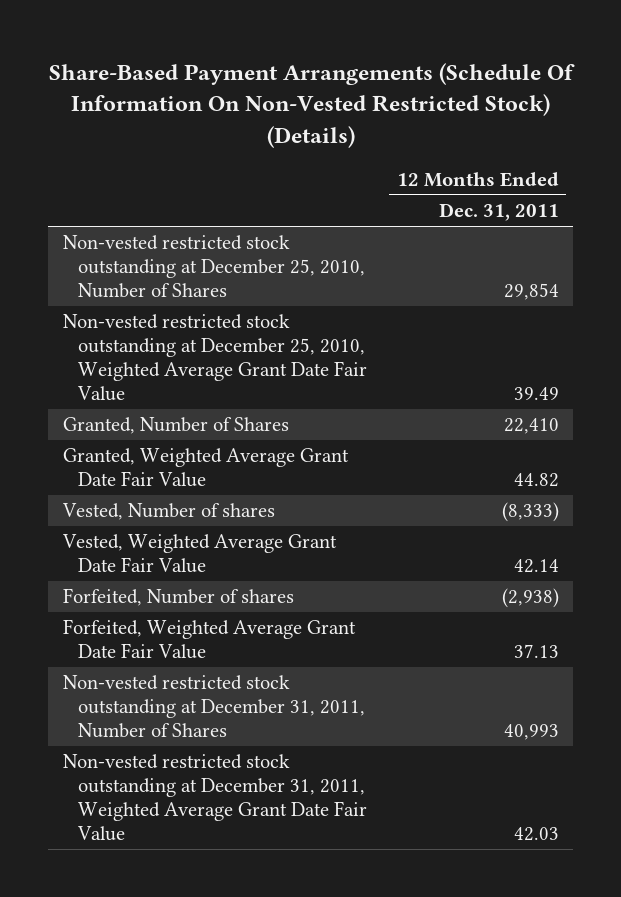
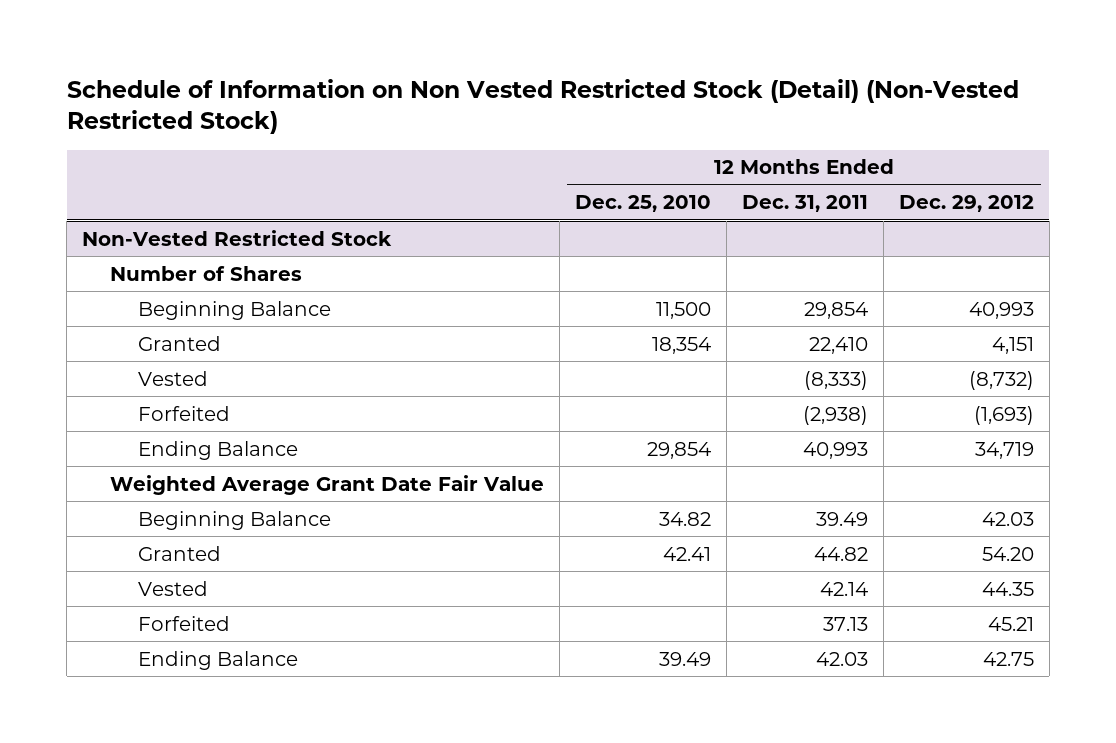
- Share-Based Payment Arrangements (Schedule Of Information On Non-Vested Restricted Stock) (Details)
+ Schedule of Information on Non Vested Restricted Stock (Detail) (Non-Vested Restricted Stock)
- | 12 Months Ended Dec. 31, 2011
+ | 12 Months Ended Dec. 25, 2010 | 12 Months Ended Dec. 31, 2011 | 12 Months Ended Dec. 29, 2012
- Non-vested restricted stock outstanding at December 25, 2010, Number of Shares | 29,854
- Non-vested restricted stock outstanding at December 25, 2010, Weighted Average Grant Date Fair Value | 39.49
- Granted, Number of Shares | 22,410
- Granted, Weighted Average Grant Date Fair Value | 44.82
- Vested, Number of shares | (8,333)
- Vested, Weighted Average Grant Date Fair Value | 42.14
- Forfeited, Number of shares | (2,938)
- Forfeited, Weighted Average Grant Date Fair Value | 37.13
- Non-vested restricted stock outstanding at December 31, 2011, Number of Shares | 40,993
- Non-vested restricted stock outstanding at December 31, 2011, Weighted Average Grant Date Fair Value | 42.03
+ Non-Vested Restricted Stock
+ Number of Shares
+ Beginning Balance | 11,500 | 29,854 | 40,993
+ Granted | 18,354 | 22,410 | 4,151
+ Vested | | (8,333) | (8,732)
+ Forfeited | | (2,938) | (1,693)
+ Ending Balance | 29,854 | 40,993 | 34,719
+ Weighted Average Grant Date Fair Value
+ Beginning Balance | 34.82 | 39.49 | 42.03
+ Granted | 42.41 | 44.82 | 54.20
+ Vested | | 42.14 | 44.35
+ Forfeited | | 37.13 | 45.21
+ Ending Balance | 39.49 | 42.03 | 42.75

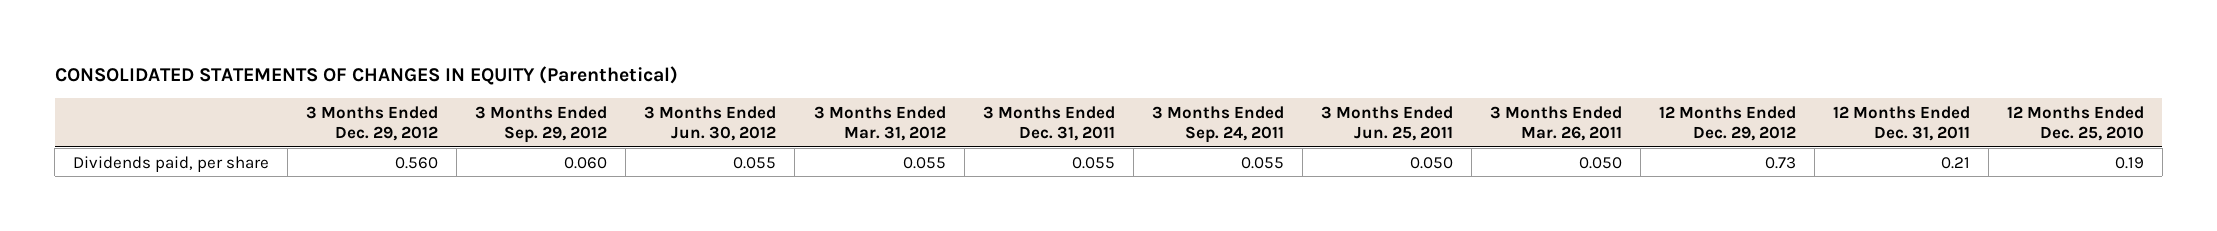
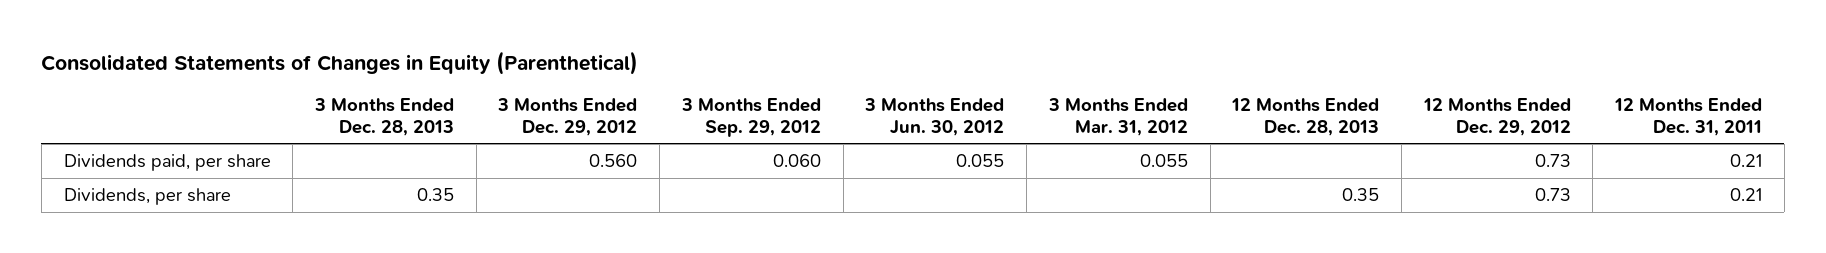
- CONSOLIDATED STATEMENTS OF CHANGES IN EQUITY (Parenthetical)
+ Consolidated Statements of Changes in Equity (Parenthetical)
- | 3 Months Ended Dec. 29, 2012 | 3 Months Ended Sep. 29, 2012 | 3 Months Ended Jun. 30, 2012 | 3 Months Ended Mar. 31, 2012 | 3 Months Ended Dec. 31, 2011 | 3 Months Ended Sep. 24, 2011 | 3 Months Ended Jun. 25, 2011 | 3 Months Ended Mar. 26, 2011 | 12 Months Ended Dec. 29, 2012 | 12 Months Ended Dec. 31, 2011 | 12 Months Ended Dec. 25, 2010
+ | 3 Months Ended Dec. 28, 2013 | 3 Months Ended Dec. 29, 2012 | 3 Months Ended Sep. 29, 2012 | 3 Months Ended Jun. 30, 2012 | 3 Months Ended Mar. 31, 2012 | 12 Months Ended Dec. 28, 2013 | 12 Months Ended Dec. 29, 2012 | 12 Months Ended Dec. 31, 2011
+ Dividends, per share | 0.35 | | | | | 0.35 | 0.73 | 0.21

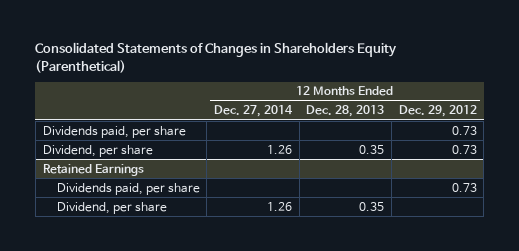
- Consolidated Statements of Changes in Equity (Parenthetical)
+ Consolidated Statements of Changes in Shareholders Equity (Parenthetical)
- | 3 Months Ended Dec. 28, 2013 | 3 Months Ended Dec. 29, 2012 | 3 Months Ended Sep. 29, 2012 | 3 Months Ended Jun. 30, 2012 | 3 Months Ended Mar. 31, 2012 | 12 Months Ended Dec. 28, 2013 | 12 Months Ended Dec. 29, 2012 | 12 Months Ended Dec. 31, 2011
+ | 12 Months Ended Dec. 27, 2014 | 12 Months Ended Dec. 28, 2013 | 12 Months Ended Dec. 29, 2012
- Dividends, per share | 0.35 | | | | | 0.35 | 0.73 | 0.21
+ Dividend, per share | 1.26 | 0.35 | 0.73
+ Retained Earnings
+ Dividends paid, per share | | | 0.73
+ Dividend, per share | 1.26 | 0.35 |

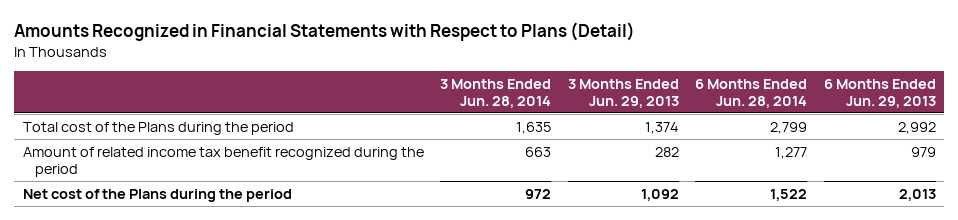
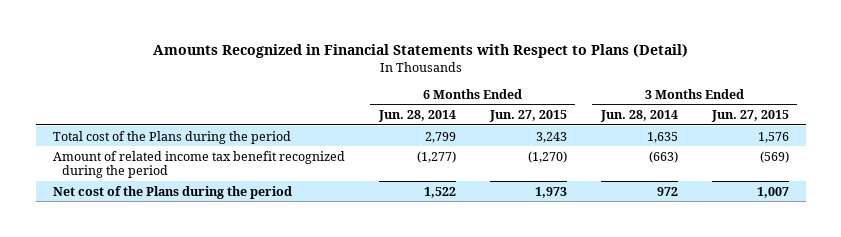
- | 3 Months Ended Jun. 28, 2014 | 3 Months Ended Jun. 29, 2013 | 6 Months Ended Jun. 28, 2014 | 6 Months Ended Jun. 29, 2013
+ | 6 Months Ended Jun. 28, 2014 | 6 Months Ended Jun. 27, 2015 | 3 Months Ended Jun. 28, 2014 | 3 Months Ended Jun. 27, 2015
- Amount of related income tax benefit recognized during the period | 663 | 282 | 1,277 | 979
+ Amount of related income tax benefit recognized during the period | (1,277) | (1,270) | (663) | (569)

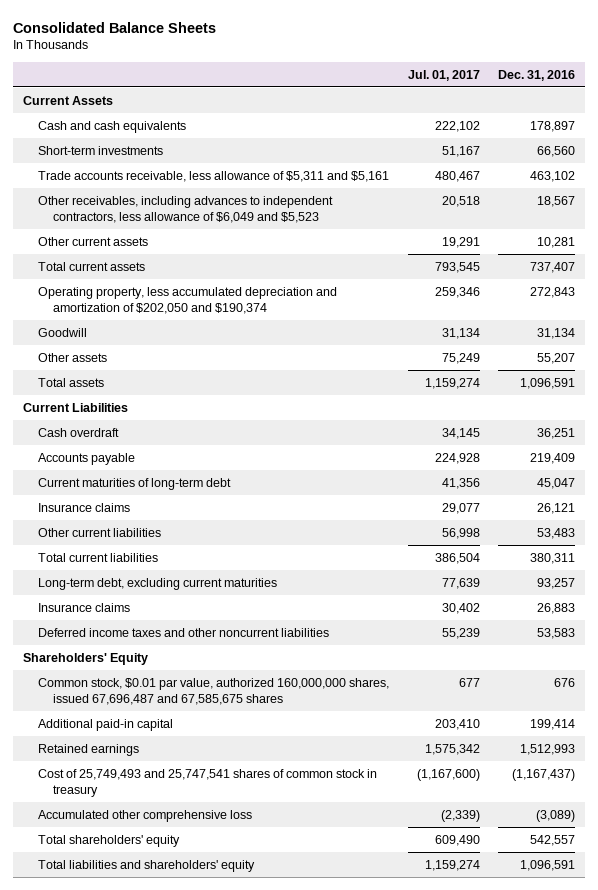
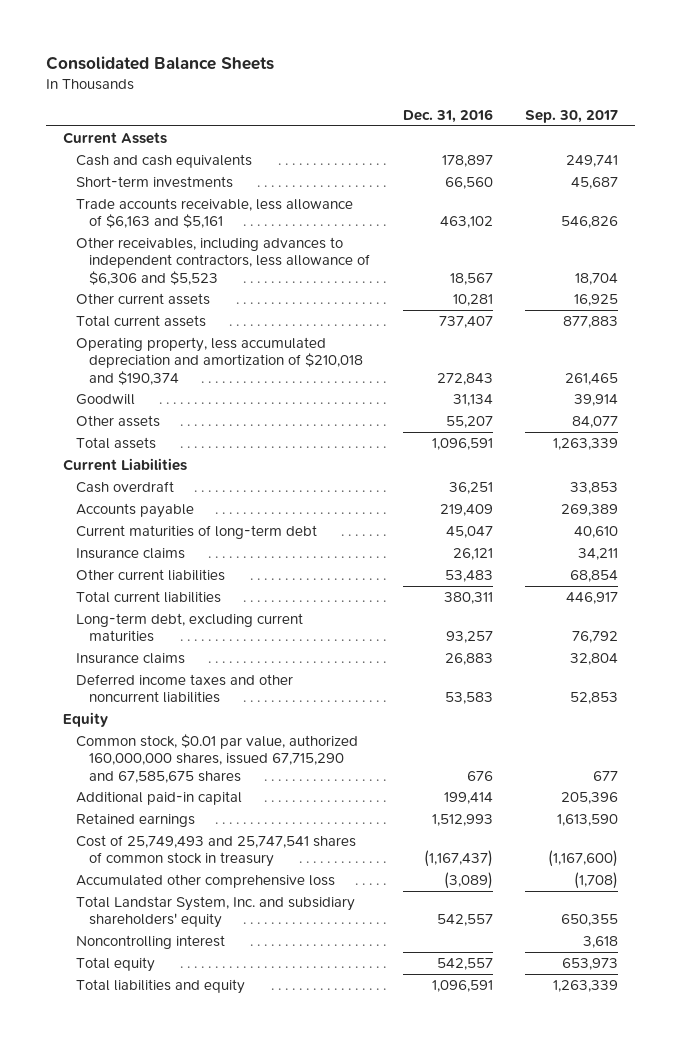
- | Jul. 01, 2017 | Dec. 31, 2016
+ | Dec. 31, 2016 | Sep. 30, 2017
- Trade accounts receivable, less allowance of $5,311 and $5,161 | 480,467 | 463,102
- Other receivables, including advances to independent contractors, less allowance of $6,049 and $5,523 | 20,518 | 18,567
+ Trade accounts receivable, less allowance of $6,163 and $5,161 | 463,102 | 546,826
+ Other receivables, including advances to independent contractors, less allowance of $6,306 and $5,523 | 18,567 | 18,704
- Operating property, less accumulated depreciation and amortization of $202,050 and $190,374 | 259,346 | 272,843
+ Operating property, less accumulated depreciation and amortization of $210,018 and $190,374 | 272,843 | 261,465
- Shareholders' Equity
- Common stock, $0.01 par value, authorized 160,000,000 shares, issued 67,696,487 and 67,585,675 shares | 677 | 676
+ Equity
+ Common stock, $0.01 par value, authorized 160,000,000 shares, issued 67,715,290 and 67,585,675 shares | 676 | 677
- Total shareholders' equity | 609,490 | 542,557
- Total liabilities and shareholders' equity | 1,159,274 | 1,096,591
+ Total Landstar System, Inc. and subsidiary shareholders' equity | 542,557 | 650,355
+ Noncontrolling interest | | 3,618
+ Total equity | 542,557 | 653,973
+ Total liabilities and equity | 1,096,591 | 1,263,339

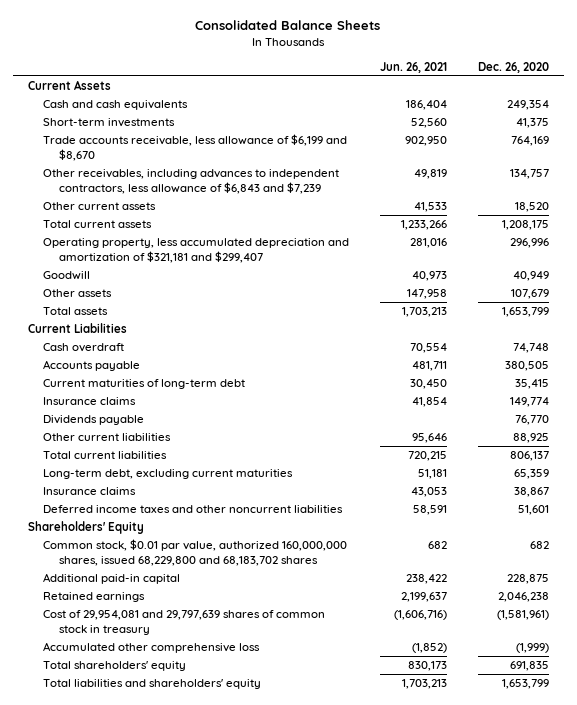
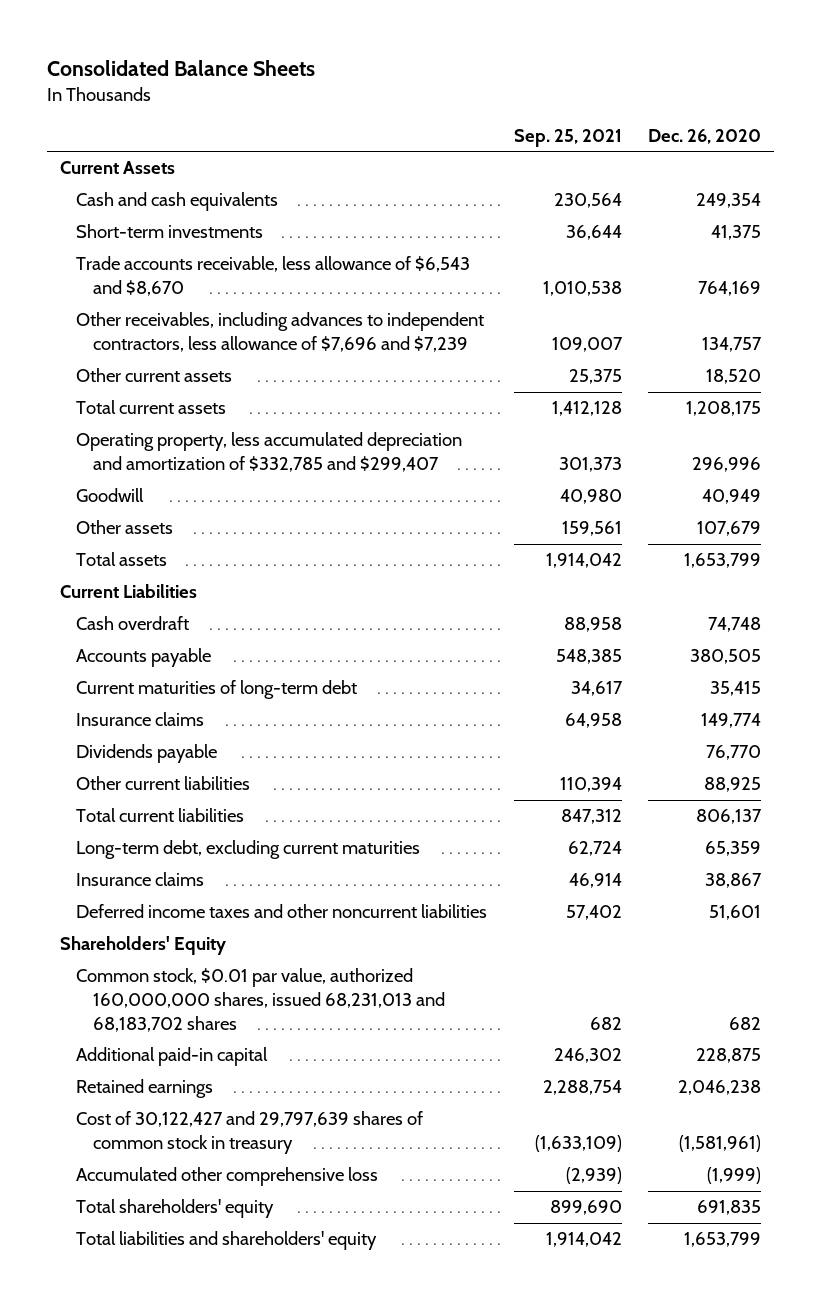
- | Jun. 26, 2021 | Dec. 26, 2020
+ | Sep. 25, 2021 | Dec. 26, 2020
- Trade accounts receivable, less allowance of $6,199 and $8,670 | 902,950 | 764,169
- Other receivables, including advances to independent contractors, less allowance of $6,843 and $7,239 | 49,819 | 134,757
+ Trade accounts receivable, less allowance of $6,543 and $8,670 | 1,010,538 | 764,169
+ Other receivables, including advances to independent contractors, less allowance of $7,696 and $7,239 | 109,007 | 134,757
- Operating property, less accumulated depreciation and amortization of $321,181 and $299,407 | 281,016 | 296,996
+ Operating property, less accumulated depreciation and amortization of $332,785 and $299,407 | 301,373 | 296,996
- Common stock, $0.01 par value, authorized 160,000,000 shares, issued 68,229,800 and 68,183,702 shares | 682 | 682
+ Common stock, $0.01 par value, authorized 160,000,000 shares, issued 68,231,013 and 68,183,702 shares | 682 | 682
- Cost of 29,954,081 and 29,797,639 shares of common stock in treasury | (1,606,716) | (1,581,961)
+ Cost of 30,122,427 and 29,797,639 shares of common stock in treasury | (1,633,109) | (1,581,961)

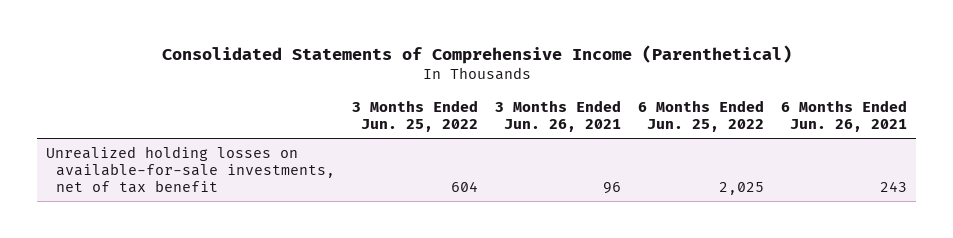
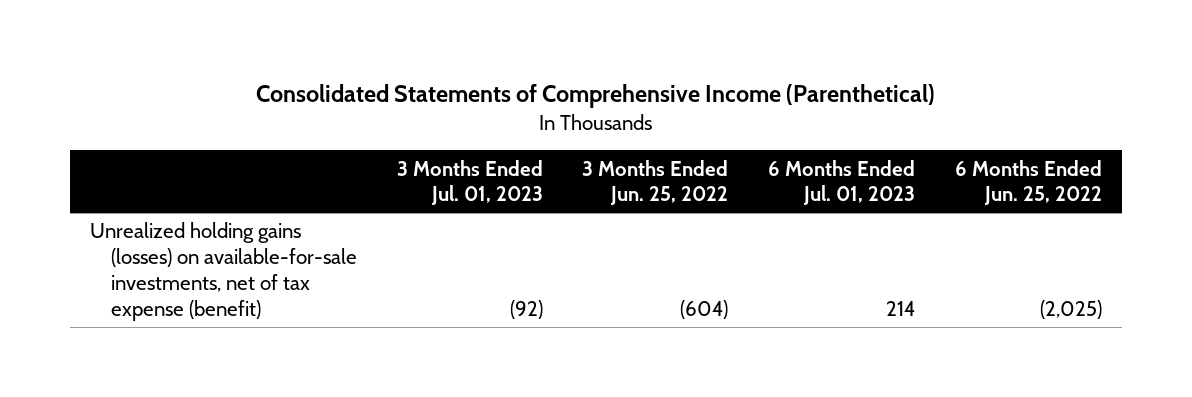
- | 3 Months Ended Jun. 25, 2022 | 3 Months Ended Jun. 26, 2021 | 6 Months Ended Jun. 25, 2022 | 6 Months Ended Jun. 26, 2021
+ | 3 Months Ended Jul. 01, 2023 | 3 Months Ended Jun. 25, 2022 | 6 Months Ended Jul. 01, 2023 | 6 Months Ended Jun. 25, 2022
- Unrealized holding losses on available-for-sale investments, net of tax benefit | 604 | 96 | 2,025 | 243
+ Unrealized holding gains (losses) on available-for-sale investments, net of tax expense (benefit) | (92) | (604) | 214 | (2,025)

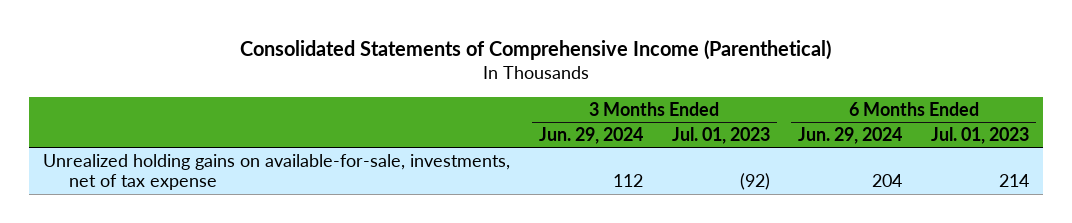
- | 3 Months Ended Jul. 01, 2023 | 3 Months Ended Jun. 25, 2022 | 6 Months Ended Jul. 01, 2023 | 6 Months Ended Jun. 25, 2022
+ | 3 Months Ended Jun. 29, 2024 | 3 Months Ended Jul. 01, 2023 | 6 Months Ended Jun. 29, 2024 | 6 Months Ended Jul. 01, 2023
- Unrealized holding gains (losses) on available-for-sale investments, net of tax expense (benefit) | (92) | (604) | 214 | (2,025)
+ Unrealized holding gains on available-for-sale, investments, net of tax expense | 112 | (92) | 204 | 214

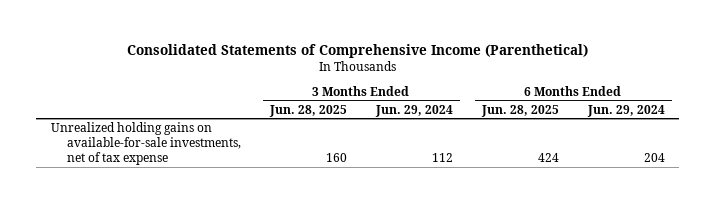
- | 3 Months Ended Jun. 29, 2024 | 3 Months Ended Jul. 01, 2023 | 6 Months Ended Jun. 29, 2024 | 6 Months Ended Jul. 01, 2023
+ | 3 Months Ended Jun. 28, 2025 | 3 Months Ended Jun. 29, 2024 | 6 Months Ended Jun. 28, 2025 | 6 Months Ended Jun. 29, 2024
- Unrealized holding gains on available-for-sale, investments, net of tax expense | 112 | (92) | 204 | 214
+ Unrealized holding gains on available-for-sale investments, net of tax expense | 160 | 112 | 424 | 204

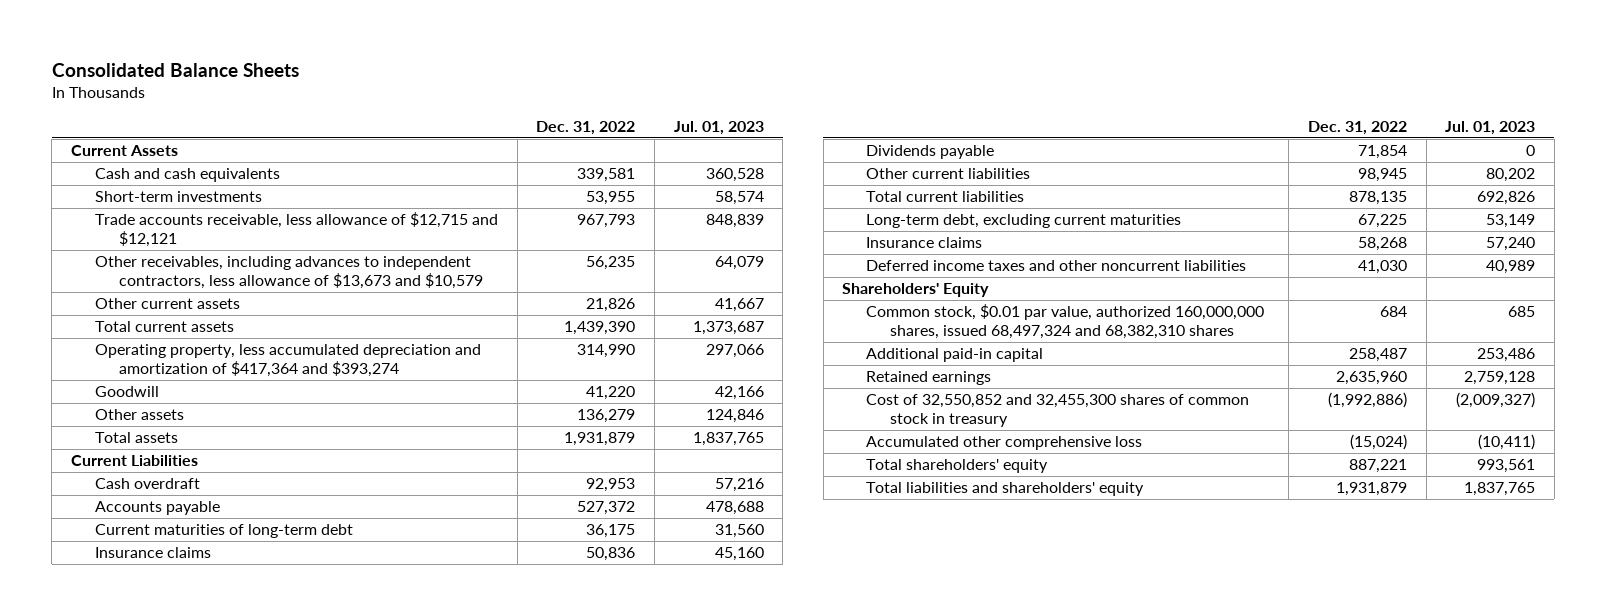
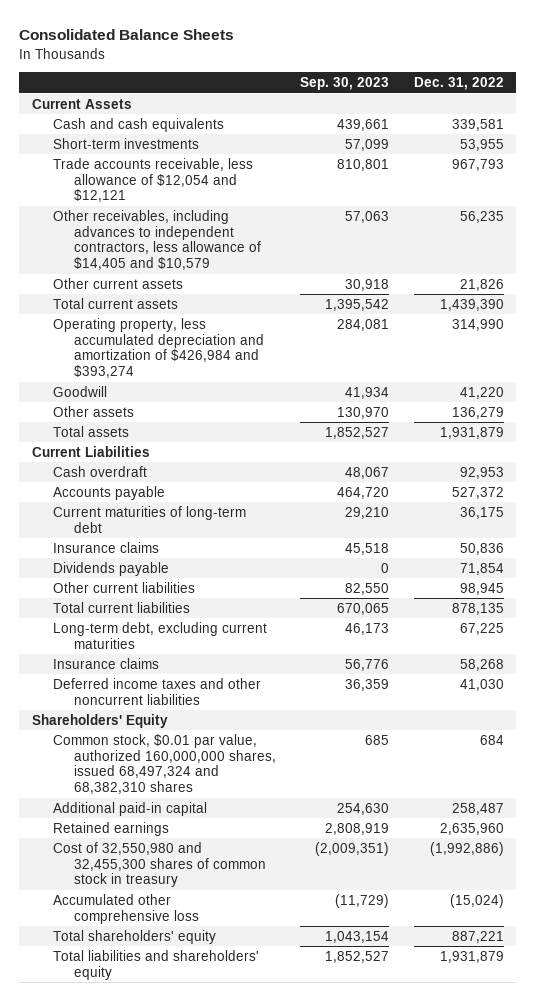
- | Dec. 31, 2022 | Jul. 01, 2023
+ | Sep. 30, 2023 | Dec. 31, 2022
- Trade accounts receivable, less allowance of $12,715 and $12,121 | 967,793 | 848,839
- Other receivables, including advances to independent contractors, less allowance of $13,673 and $10,579 | 56,235 | 64,079
+ Trade accounts receivable, less allowance of $12,054 and $12,121 | 810,801 | 967,793
+ Other receivables, including advances to independent contractors, less allowance of $14,405 and $10,579 | 57,063 | 56,235
- Operating property, less accumulated depreciation and amortization of $417,364 and $393,274 | 314,990 | 297,066
+ Operating property, less accumulated depreciation and amortization of $426,984 and $393,274 | 284,081 | 314,990
- Cost of 32,550,852 and 32,455,300 shares of common stock in treasury | (1,992,886) | (2,009,327)
+ Cost of 32,550,980 and 32,455,300 shares of common stock in treasury | (2,009,351) | (1,992,886)

